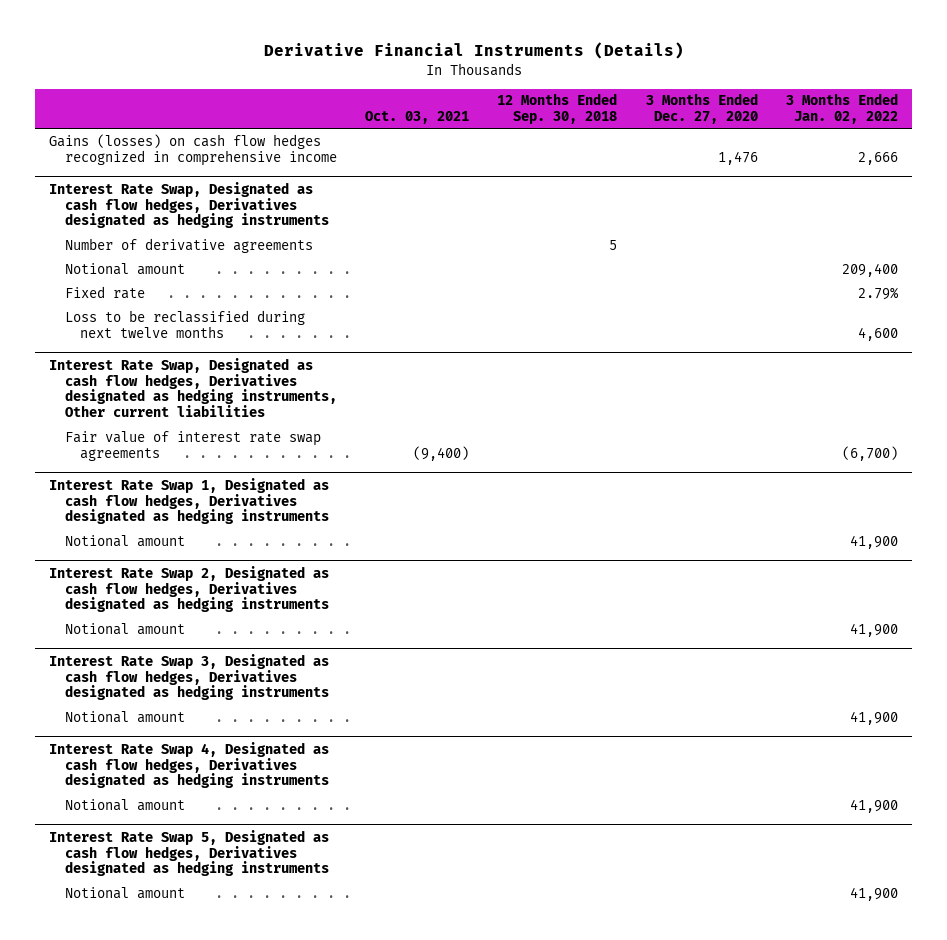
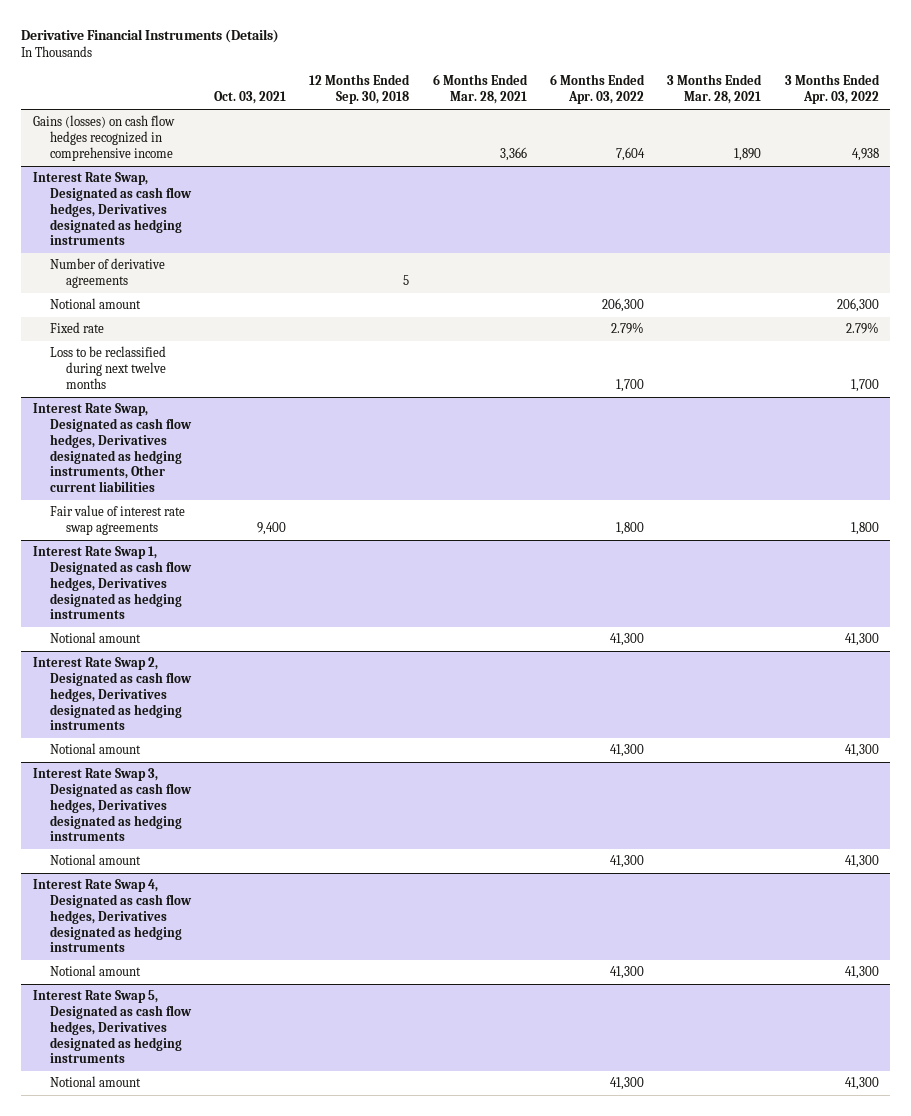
- | Oct. 03, 2021 | 12 Months Ended Sep. 30, 2018 | 3 Months Ended Dec. 27, 2020 | 3 Months Ended Jan. 02, 2022
+ | Oct. 03, 2021 | 12 Months Ended Sep. 30, 2018 | 6 Months Ended Mar. 28, 2021 | 6 Months Ended Apr. 03, 2022 | 3 Months Ended Mar. 28, 2021 | 3 Months Ended Apr. 03, 2022
@ Interest Rate Swap, Designated as cash flow hedges, Derivatives designated as hedging instruments, Other current liabilities
- Fair value of interest rate swap agreements | (9,400) | | | (6,700)
+ Fair value of interest rate swap agreements | 9,400 | | | 1,800 | | 1,800

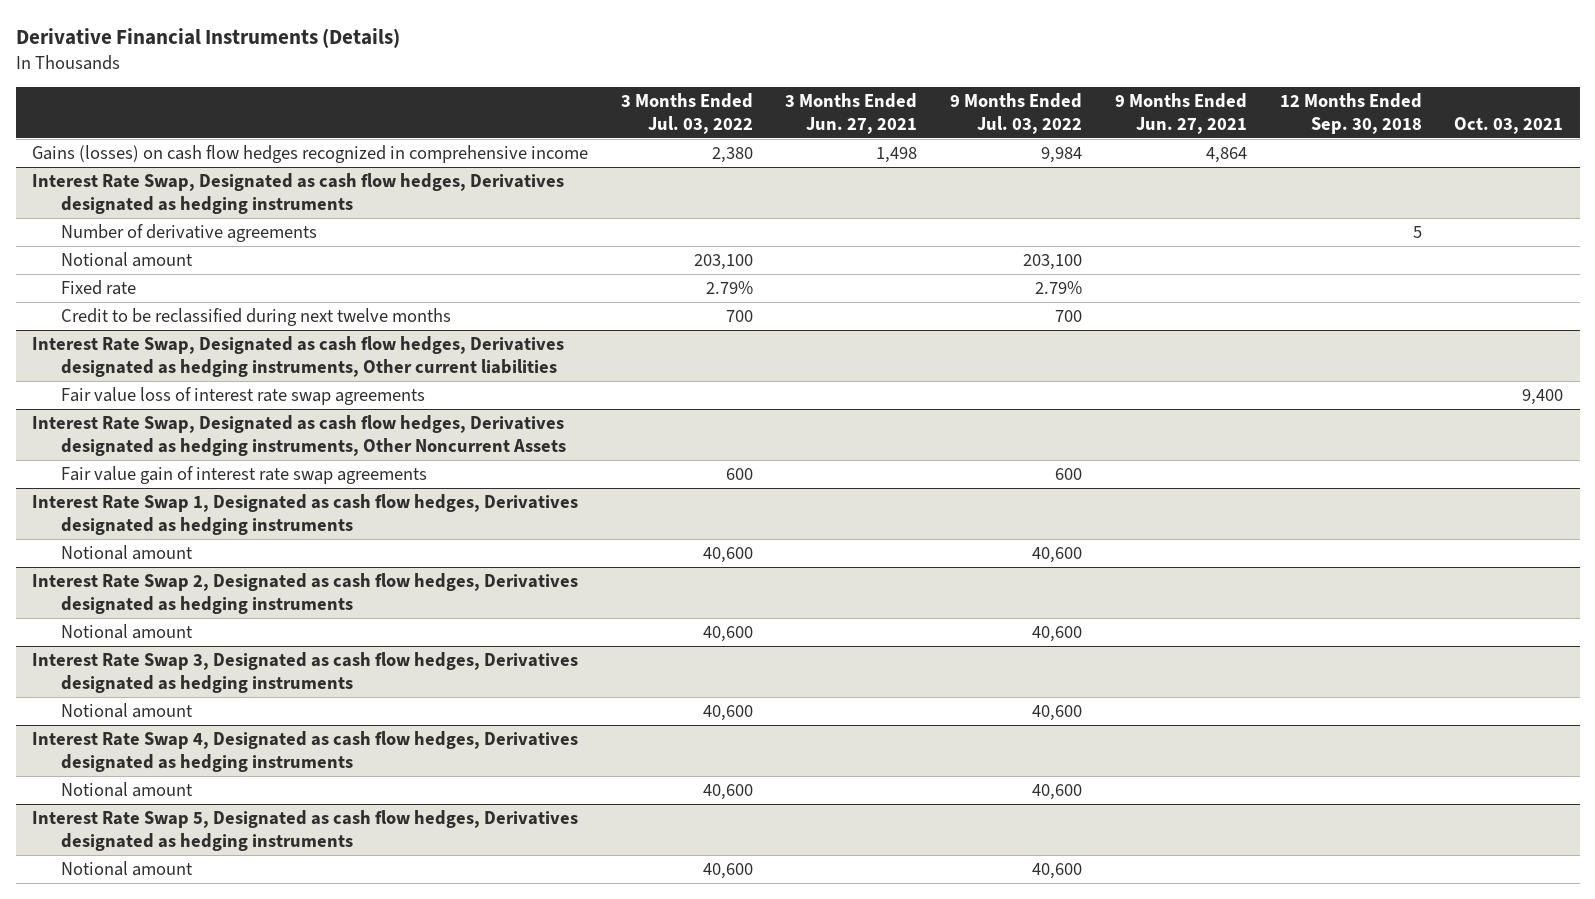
- | Oct. 03, 2021 | 12 Months Ended Sep. 30, 2018 | 6 Months Ended Mar. 28, 2021 | 6 Months Ended Apr. 03, 2022 | 3 Months Ended Mar. 28, 2021 | 3 Months Ended Apr. 03, 2022
+ | 3 Months Ended Jul. 03, 2022 | 3 Months Ended Jun. 27, 2021 | 9 Months Ended Jul. 03, 2022 | 9 Months Ended Jun. 27, 2021 | 12 Months Ended Sep. 30, 2018 | Oct. 03, 2021
@ Interest Rate Swap, Designated as cash flow hedges, Derivatives designated as hedging instruments
- Loss to be reclassified during next twelve months | | | | 1,700 | | 1,700
+ Credit to be reclassified during next twelve months | 700 | | 700 | | |
@ Interest Rate Swap, Designated as cash flow hedges, Derivatives designated as hedging instruments, Other current liabilities
- Fair value of interest rate swap agreements | 9,400 | | | 1,800 | | 1,800
+ Fair value loss of interest rate swap agreements | | | | | | 9,400
+ Interest Rate Swap, Designated as cash flow hedges, Derivatives designated as hedging instruments, Other Noncurrent Assets
+ Fair value gain of interest rate swap agreements | 600 | | 600 | | |

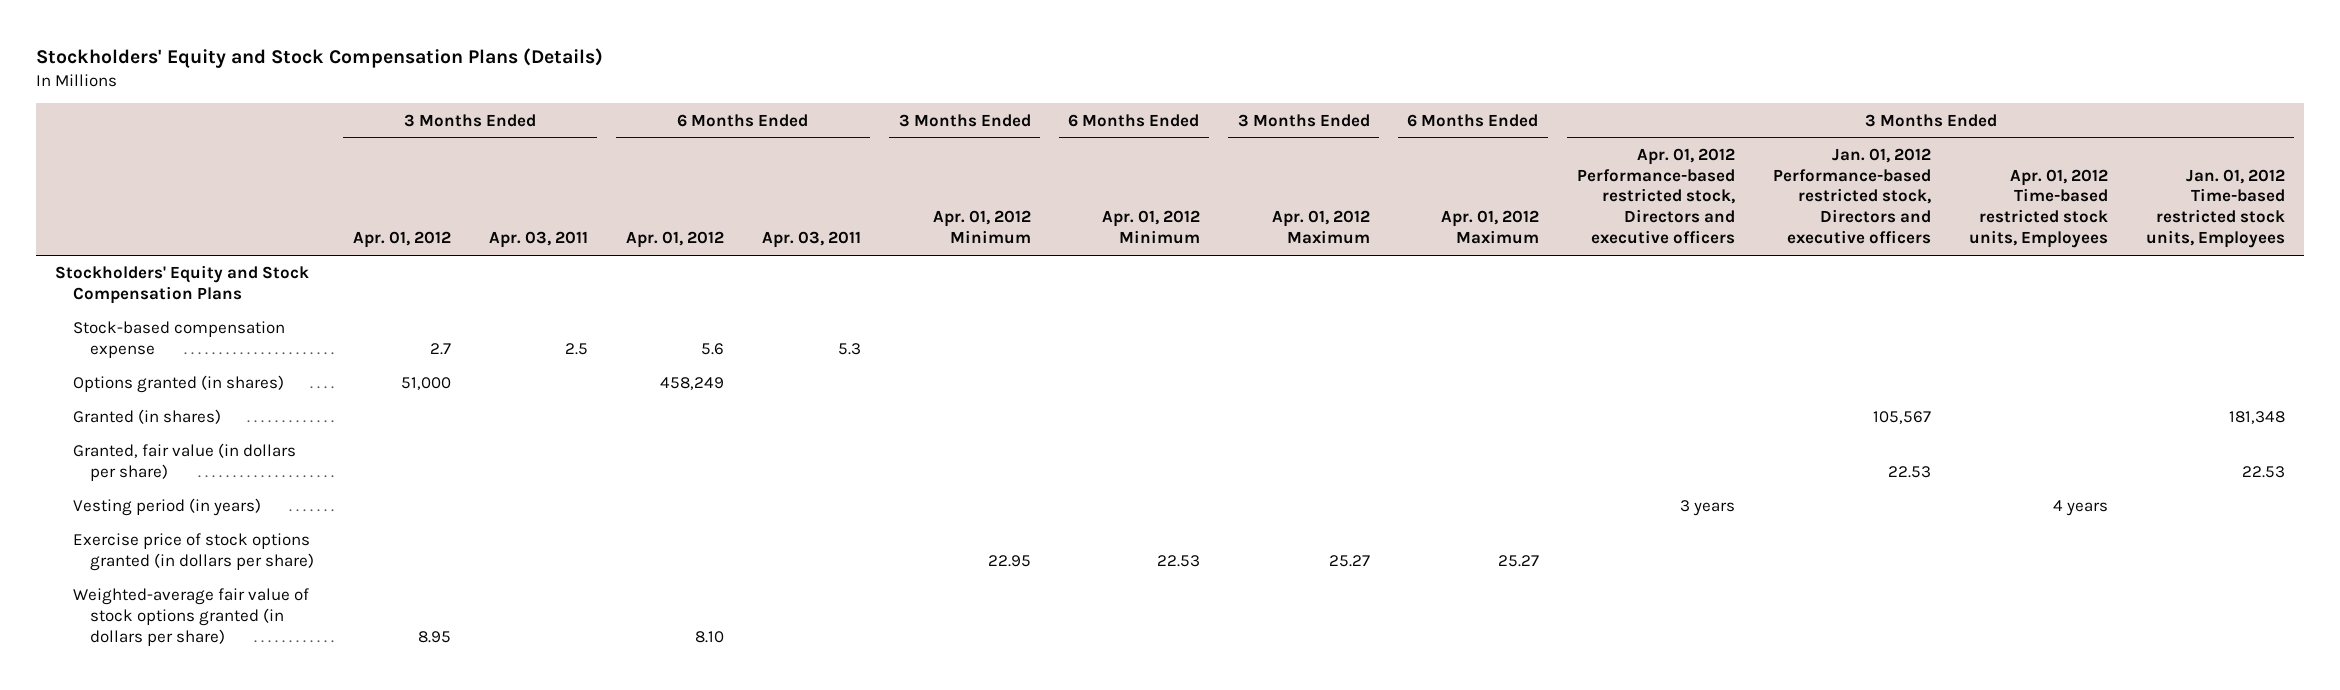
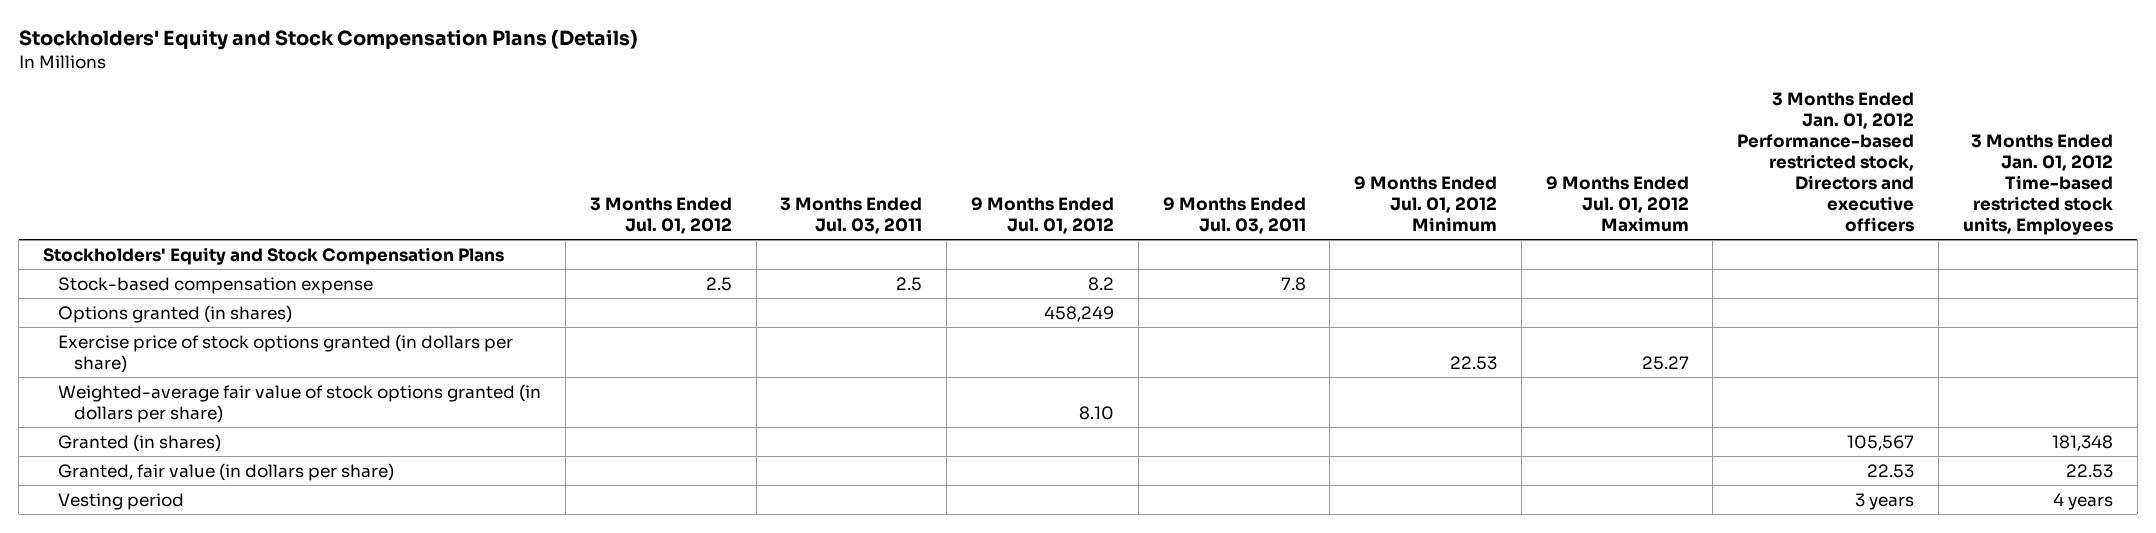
- | 3 Months Ended Apr. 01, 2012 | 3 Months Ended Apr. 03, 2011 | 6 Months Ended Apr. 01, 2012 | 6 Months Ended Apr. 03, 2011 | 3 Months Ended Apr. 01, 2012 Minimum | 6 Months Ended Apr. 01, 2012 Minimum | 3 Months Ended Apr. 01, 2012 Maximum | 6 Months Ended Apr. 01, 2012 Maximum | 3 Months Ended Apr. 01, 2012 Performance-based restricted stock, Directors and executive officers | 3 Months Ended Jan. 01, 2012 Performance-based restricted stock, Directors and executive officers | 3 Months Ended Apr. 01, 2012 Time-based restricted stock units, Employees | 3 Months Ended Jan. 01, 2012 Time-based restricted stock units, Employees
+ | 3 Months Ended Jul. 01, 2012 | 3 Months Ended Jul. 03, 2011 | 9 Months Ended Jul. 01, 2012 | 9 Months Ended Jul. 03, 2011 | 9 Months Ended Jul. 01, 2012 Minimum | 9 Months Ended Jul. 01, 2012 Maximum | 3 Months Ended Jan. 01, 2012 Performance-based restricted stock, Directors and executive officers | 3 Months Ended Jan. 01, 2012 Time-based restricted stock units, Employees
- Vesting period (in years) | | | | | | | | | 3 years | | 4 years |
moved down: Granted (in shares) | | | | | | | 105,567 | 181,348
moved down: Granted, fair value (in dollars per share) | | | | | | | 22.53 | 22.53
+ Vesting period | | | | | | | 3 years | 4 years

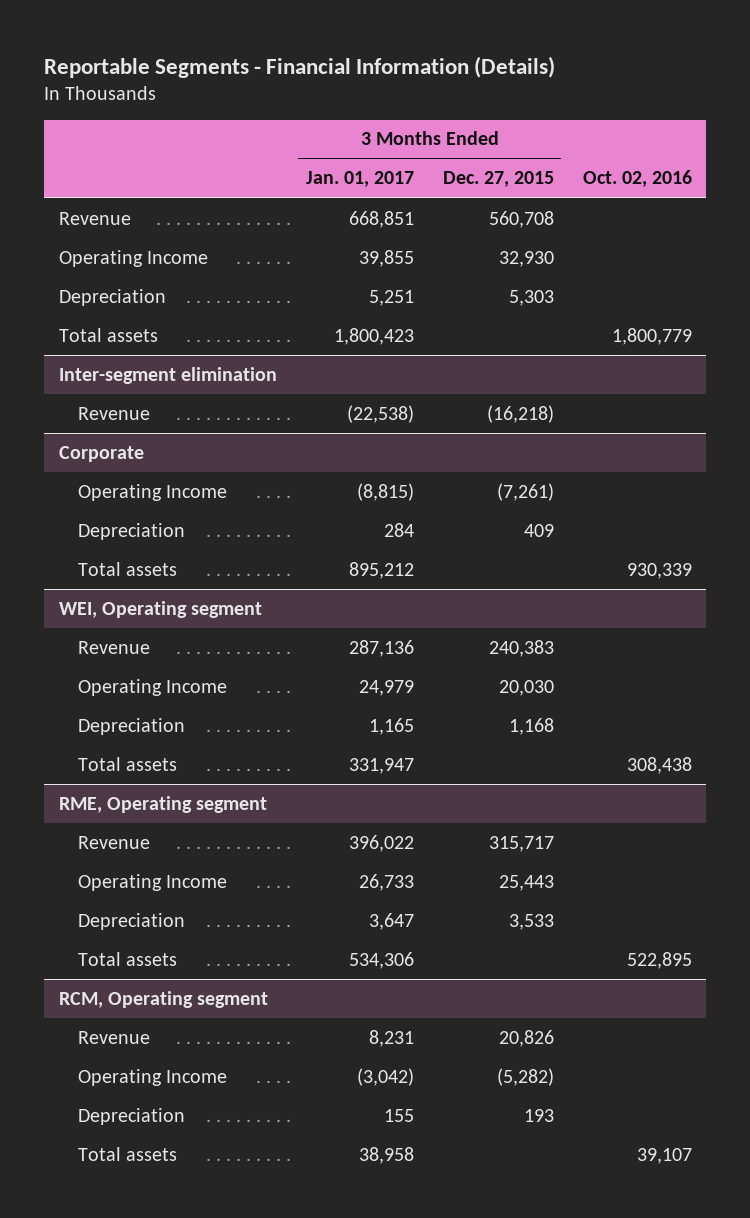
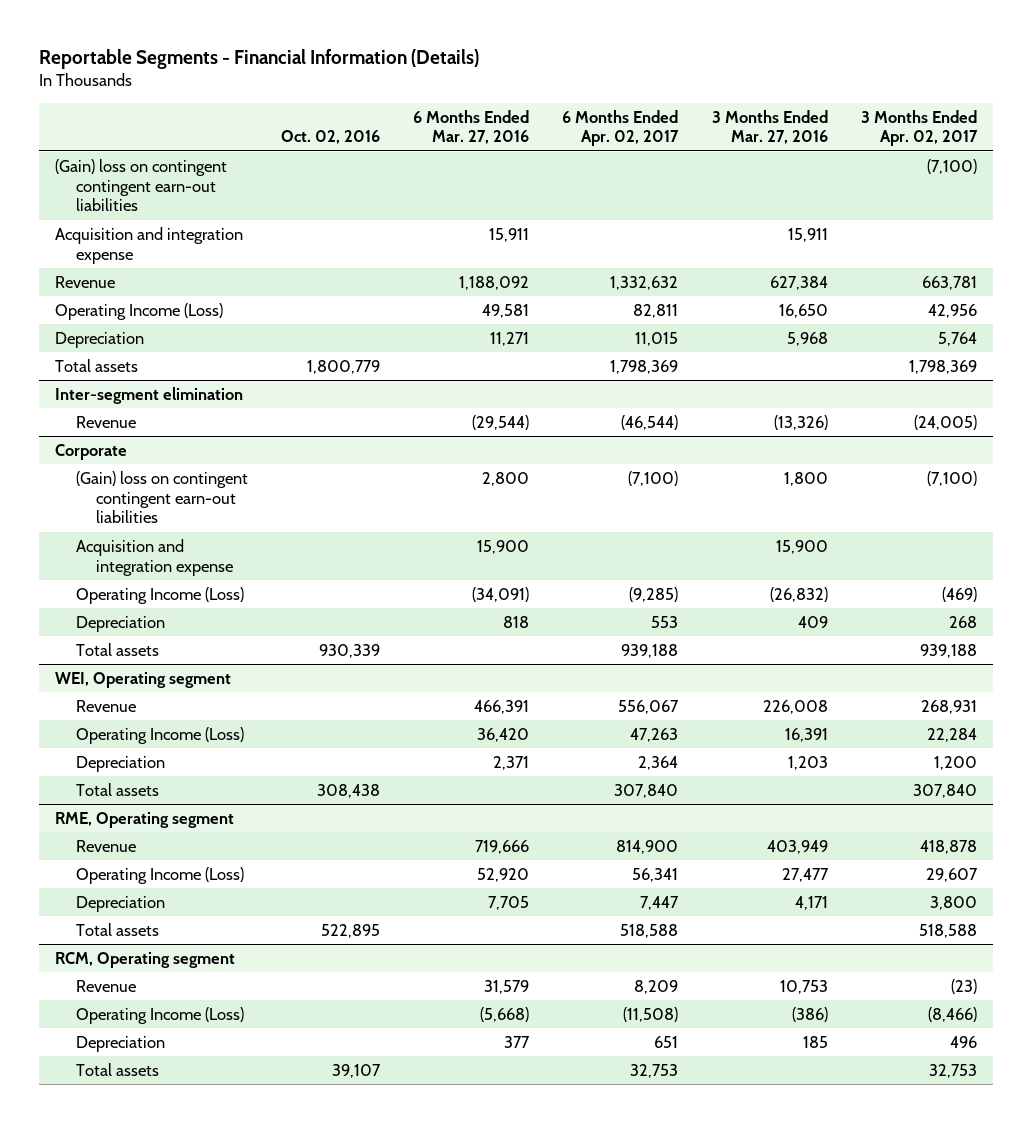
- | 3 Months Ended Jan. 01, 2017 | 3 Months Ended Dec. 27, 2015 | Oct. 02, 2016
+ | Oct. 02, 2016 | 6 Months Ended Mar. 27, 2016 | 6 Months Ended Apr. 02, 2017 | 3 Months Ended Mar. 27, 2016 | 3 Months Ended Apr. 02, 2017
+ (Gain) loss on contingent contingent earn-out liabilities | | | | | (7,100)
+ Acquisition and integration expense | | 15,911 | | 15,911 |
- Operating Income | 39,855 | 32,930 |
+ Operating Income (Loss) | | 49,581 | 82,811 | 16,650 | 42,956
@ Corporate
- Operating Income | (8,815) | (7,261) |
+ (Gain) loss on contingent contingent earn-out liabilities | | 2,800 | (7,100) | 1,800 | (7,100)
+ Acquisition and integration expense | | 15,900 | | 15,900 |
+ Operating Income (Loss) | | (34,091) | (9,285) | (26,832) | (469)
@ WEI, Operating segment
- Operating Income | 24,979 | 20,030 |
+ Operating Income (Loss) | | 36,420 | 47,263 | 16,391 | 22,284
@ RME, Operating segment
- Operating Income | 26,733 | 25,443 |
+ Operating Income (Loss) | | 52,920 | 56,341 | 27,477 | 29,607
@ RCM, Operating segment
- Operating Income | (3,042) | (5,282) |
+ Operating Income (Loss) | | (5,668) | (11,508) | (386) | (8,466)

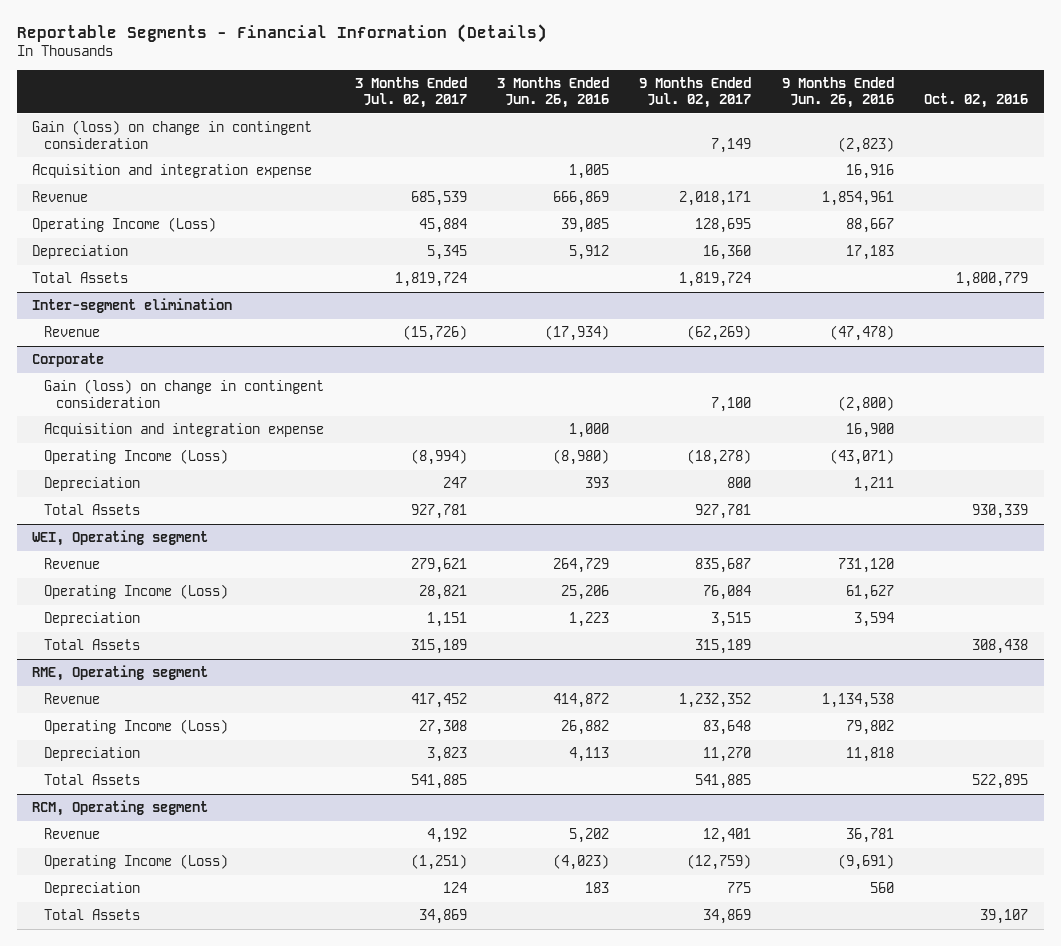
- | Oct. 02, 2016 | 6 Months Ended Mar. 27, 2016 | 6 Months Ended Apr. 02, 2017 | 3 Months Ended Mar. 27, 2016 | 3 Months Ended Apr. 02, 2017
+ | 3 Months Ended Jul. 02, 2017 | 3 Months Ended Jun. 26, 2016 | 9 Months Ended Jul. 02, 2017 | 9 Months Ended Jun. 26, 2016 | Oct. 02, 2016
- (Gain) loss on contingent contingent earn-out liabilities | | | | | (7,100)
+ Gain (loss) on change in contingent consideration | | | 7,149 | (2,823) |
- Total assets | 1,800,779 | | 1,798,369 | | 1,798,369
+ Total Assets | 1,819,724 | | 1,819,724 | | 1,800,779
@ Corporate
- (Gain) loss on contingent contingent earn-out liabilities | | 2,800 | (7,100) | 1,800 | (7,100)
+ Gain (loss) on change in contingent consideration | | | 7,100 | (2,800) |
- Total assets | 930,339 | | 939,188 | | 939,188
+ Total Assets | 927,781 | | 927,781 | | 930,339
@ WEI, Operating segment
- Total assets | 308,438 | | 307,840 | | 307,840
+ Total Assets | 315,189 | | 315,189 | | 308,438
@ RME, Operating segment
- Total assets | 522,895 | | 518,588 | | 518,588
+ Total Assets | 541,885 | | 541,885 | | 522,895
@ RCM, Operating segment
- Total assets | 39,107 | | 32,753 | | 32,753
+ Total Assets | 34,869 | | 34,869 | | 39,107

